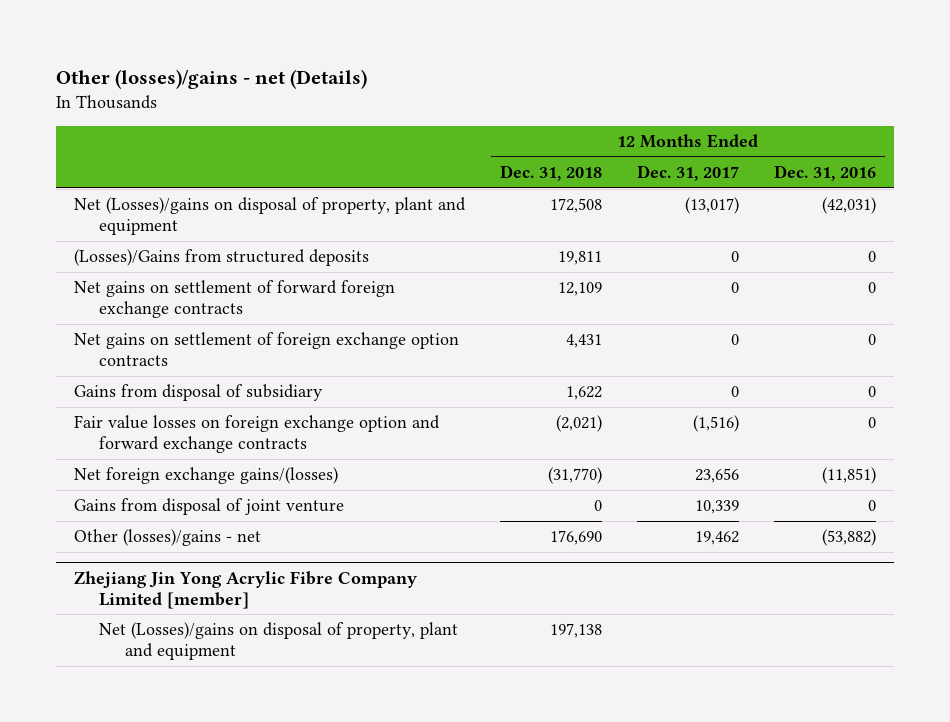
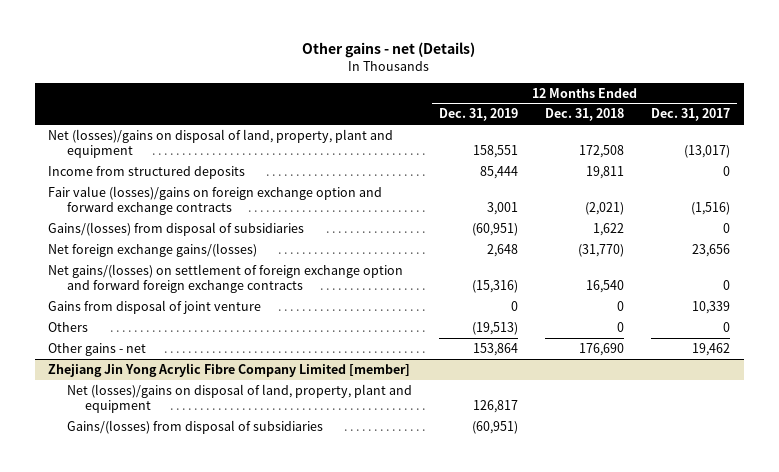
- Other (losses)/gains - net (Details)
+ Other gains - net (Details)
- | 12 Months Ended Dec. 31, 2018 | 12 Months Ended Dec. 31, 2017 | 12 Months Ended Dec. 31, 2016
+ | 12 Months Ended Dec. 31, 2019 | 12 Months Ended Dec. 31, 2018 | 12 Months Ended Dec. 31, 2017
- Net (Losses)/gains on disposal of property, plant and equipment | 172,508 | (13,017) | (42,031)
- (Losses)/Gains from structured deposits | 19,811 | 0 | 0
- Net gains on settlement of forward foreign exchange contracts | 12,109 | 0 | 0
- Net gains on settlement of foreign exchange option contracts | 4,431 | 0 | 0
- Gains from disposal of subsidiary | 1,622 | 0 | 0
- Fair value losses on foreign exchange option and forward exchange contracts | (2,021) | (1,516) | 0
+ Net (losses)/gains on disposal of land, property, plant and equipment | 158,551 | 172,508 | (13,017)
+ Income from structured deposits | 85,444 | 19,811 | 0
+ Fair value (losses)/gains on foreign exchange option and forward exchange contracts | 3,001 | (2,021) | (1,516)
+ Gains/(losses) from disposal of subsidiaries | (60,951) | 1,622 | 0
+ Net gains/(losses) on settlement of foreign exchange option and forward foreign exchange contracts | (15,316) | 16,540 | 0
- Other (losses)/gains - net | 176,690 | 19,462 | (53,882)
+ Others | (19,513) | 0 | 0
+ Other gains - net | 153,864 | 176,690 | 19,462
@ Zhejiang Jin Yong Acrylic Fibre Company Limited [member]
- Net (Losses)/gains on disposal of property, plant and equipment | 197,138 | |
+ Net (losses)/gains on disposal of land, property, plant and equipment | 126,817 | |
+ Gains/(losses) from disposal of subsidiaries | (60,951) | |

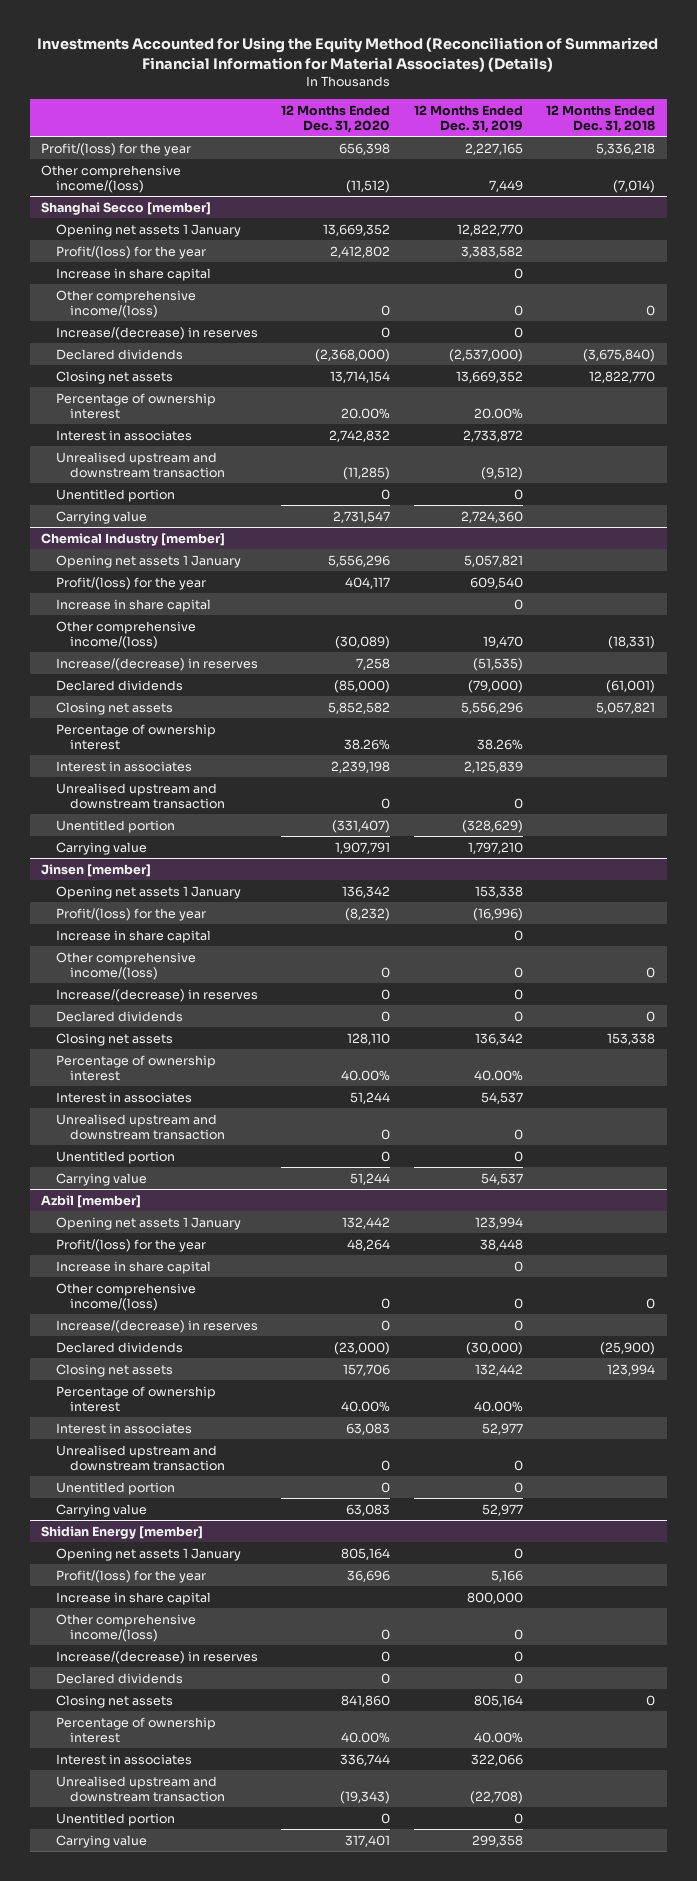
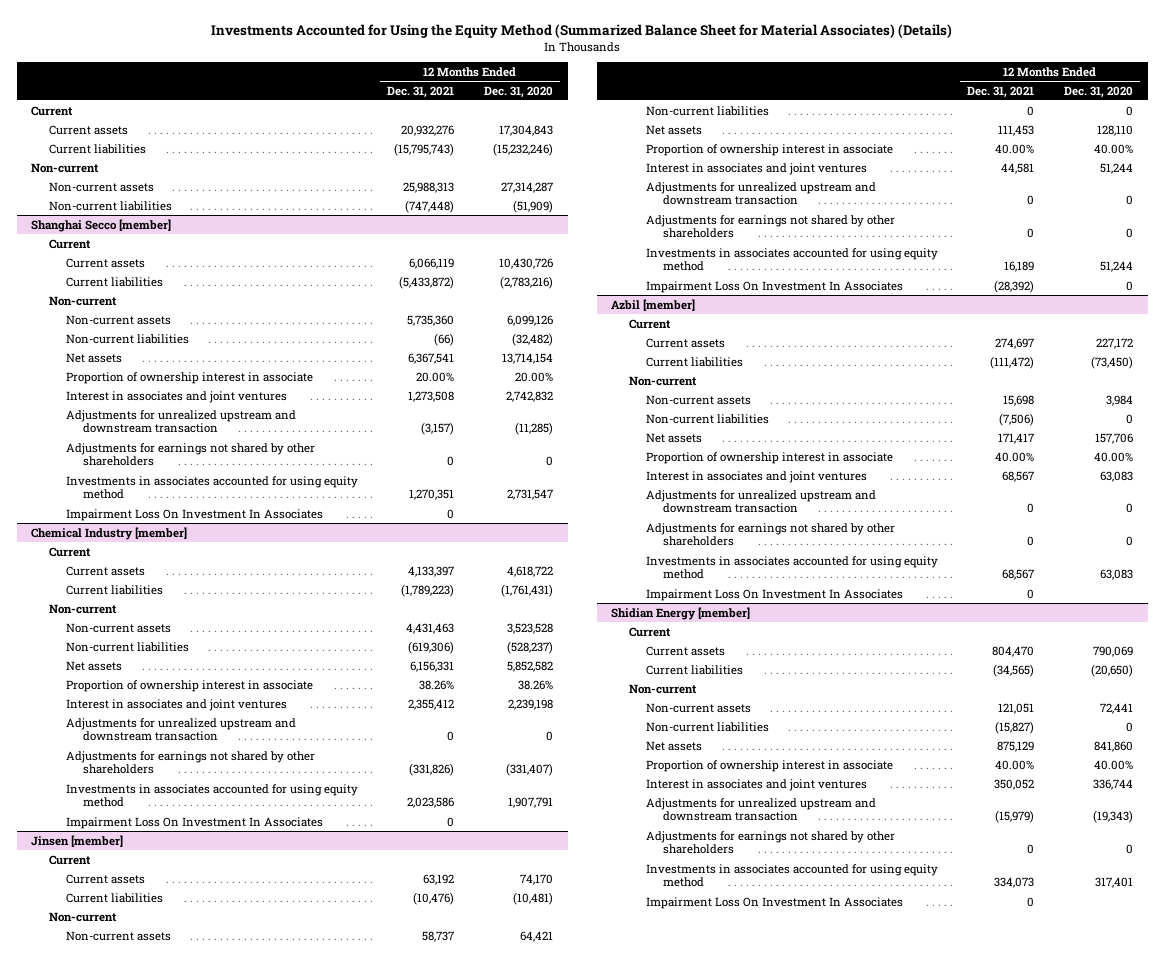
- Investments Accounted for Using the Equity Method (Reconciliation of Summarized Financial Information for Material Associates) (Details)
+ Investments Accounted for Using the Equity Method (Summarized Balance Sheet for Material Associates) (Details)
- | 12 Months Ended Dec. 31, 2020 | 12 Months Ended Dec. 31, 2019 | 12 Months Ended Dec. 31, 2018
+ | 12 Months Ended Dec. 31, 2021 | 12 Months Ended Dec. 31, 2020
- Profit/(loss) for the year | 656,398 | 2,227,165 | 5,336,218
- Other comprehensive income/(loss) | (11,512) | 7,449 | (7,014)
+ Current
+ Current assets | 20,932,276 | 17,304,843
+ Current liabilities | (15,795,743) | (15,232,246)
+ Non-current
+ Non-current assets | 25,988,313 | 27,314,287
+ Non-current liabilities | (747,448) | (51,909)
@ Shanghai Secco [member]
- Opening net assets 1 January | 13,669,352 | 12,822,770 |
- Profit/(loss) for the year | 2,412,802 | 3,383,582 |
- Increase in share capital | | 0 |
- Other comprehensive income/(loss) | 0 | 0 | 0
- Increase/(decrease) in reserves | 0 | 0 |
- Declared dividends | (2,368,000) | (2,537,000) | (3,675,840)
- Closing net assets | 13,714,154 | 13,669,352 | 12,822,770
- Percentage of ownership interest | 20.00% | 20.00% |
- Interest in associates | 2,742,832 | 2,733,872 |
- Unrealised upstream and downstream transaction | (11,285) | (9,512) |
- Unentitled portion | 0 | 0 |
- Carrying value | 2,731,547 | 2,724,360 |
+ Current
+ Current assets | 6,066,119 | 10,430,726
+ Current liabilities | (5,433,872) | (2,783,216)
+ Non-current
+ Non-current assets | 5,735,360 | 6,099,126
+ Non-current liabilities | (66) | (32,482)
+ Net assets | 6,367,541 | 13,714,154
+ Proportion of ownership interest in associate | 20.00% | 20.00%
+ Interest in associates and joint ventures | 1,273,508 | 2,742,832
+ Adjustments for unrealized upstream and downstream transaction | (3,157) | (11,285)
+ Adjustments for earnings not shared by other shareholders | 0 | 0
+ Investments in associates accounted for using equity method | 1,270,351 | 2,731,547
+ Impairment Loss On Investment In Associates | 0 |
@ Chemical Industry [member]
- Opening net assets 1 January | 5,556,296 | 5,057,821 |
- Profit/(loss) for the year | 404,117 | 609,540 |
- Increase in share capital | | 0 |
- Other comprehensive income/(loss) | (30,089) | 19,470 | (18,331)
- Increase/(decrease) in reserves | 7,258 | (51,535) |
- Declared dividends | (85,000) | (79,000) | (61,001)
- Closing net assets | 5,852,582 | 5,556,296 | 5,057,821
- Percentage of ownership interest | 38.26% | 38.26% |
- Interest in associates | 2,239,198 | 2,125,839 |
- Unrealised upstream and downstream transaction | 0 | 0 |
- Unentitled portion | (331,407) | (328,629) |
- Carrying value | 1,907,791 | 1,797,210 |
+ Current
+ Current assets | 4,133,397 | 4,618,722
+ Current liabilities | (1,789,223) | (1,761,431)
+ Non-current
+ Non-current assets | 4,431,463 | 3,523,528
+ Non-current liabilities | (619,306) | (528,237)
+ Net assets | 6,156,331 | 5,852,582
+ Proportion of ownership interest in associate | 38.26% | 38.26%
+ Interest in associates and joint ventures | 2,355,412 | 2,239,198
+ Adjustments for unrealized upstream and downstream transaction | 0 | 0
+ Adjustments for earnings not shared by other shareholders | (331,826) | (331,407)
+ Investments in associates accounted for using equity method | 2,023,586 | 1,907,791
+ Impairment Loss On Investment In Associates | 0 |
@ Jinsen [member]
- Opening net assets 1 January | 136,342 | 153,338 |
- Profit/(loss) for the year | (8,232) | (16,996) |
- Increase in share capital | | 0 |
- Other comprehensive income/(loss) | 0 | 0 | 0
- Increase/(decrease) in reserves | 0 | 0 |
- Declared dividends | 0 | 0 | 0
- Closing net assets | 128,110 | 136,342 | 153,338
- Percentage of ownership interest | 40.00% | 40.00% |
- Interest in associates | 51,244 | 54,537 |
- Unrealised upstream and downstream transaction | 0 | 0 |
- Unentitled portion | 0 | 0 |
- Carrying value | 51,244 | 54,537 |
+ Current
+ Current assets | 63,192 | 74,170
+ Current liabilities | (10,476) | (10,481)
+ Non-current
+ Non-current assets | 58,737 | 64,421
+ Non-current liabilities | 0 | 0
+ Net assets | 111,453 | 128,110
+ Proportion of ownership interest in associate | 40.00% | 40.00%
+ Interest in associates and joint ventures | 44,581 | 51,244
+ Adjustments for unrealized upstream and downstream transaction | 0 | 0
+ Adjustments for earnings not shared by other shareholders | 0 | 0
+ Investments in associates accounted for using equity method | 16,189 | 51,244
+ Impairment Loss On Investment In Associates | (28,392) | 0
@ Azbil [member]
- Opening net assets 1 January | 132,442 | 123,994 |
- Profit/(loss) for the year | 48,264 | 38,448 |
- Increase in share capital | | 0 |
- Other comprehensive income/(loss) | 0 | 0 | 0
- Increase/(decrease) in reserves | 0 | 0 |
- Declared dividends | (23,000) | (30,000) | (25,900)
- Closing net assets | 157,706 | 132,442 | 123,994
- Percentage of ownership interest | 40.00% | 40.00% |
- Interest in associates | 63,083 | 52,977 |
- Unrealised upstream and downstream transaction | 0 | 0 |
- Unentitled portion | 0 | 0 |
- Carrying value | 63,083 | 52,977 |
+ Current
+ Current assets | 274,697 | 227,172
+ Current liabilities | (111,472) | (73,450)
+ Non-current
+ Non-current assets | 15,698 | 3,984
+ Non-current liabilities | (7,506) | 0
+ Net assets | 171,417 | 157,706
+ Proportion of ownership interest in associate | 40.00% | 40.00%
+ Interest in associates and joint ventures | 68,567 | 63,083
+ Adjustments for unrealized upstream and downstream transaction | 0 | 0
+ Adjustments for earnings not shared by other shareholders | 0 | 0
+ Investments in associates accounted for using equity method | 68,567 | 63,083
+ Impairment Loss On Investment In Associates | 0 |
@ Shidian Energy [member]
- Opening net assets 1 January | 805,164 | 0 |
- Profit/(loss) for the year | 36,696 | 5,166 |
- Increase in share capital | | 800,000 |
- Other comprehensive income/(loss) | 0 | 0 |
- Increase/(decrease) in reserves | 0 | 0 |
- Declared dividends | 0 | 0 |
- Closing net assets | 841,860 | 805,164 | 0
- Percentage of ownership interest | 40.00% | 40.00% |
- Interest in associates | 336,744 | 322,066 |
- Unrealised upstream and downstream transaction | (19,343) | (22,708) |
- Unentitled portion | 0 | 0 |
- Carrying value | 317,401 | 299,358 |
+ Current
+ Current assets | 804,470 | 790,069
+ Current liabilities | (34,565) | (20,650)
+ Non-current
+ Non-current assets | 121,051 | 72,441
+ Non-current liabilities | (15,827) | 0
+ Net assets | 875,129 | 841,860
+ Proportion of ownership interest in associate | 40.00% | 40.00%
+ Interest in associates and joint ventures | 350,052 | 336,744
+ Adjustments for unrealized upstream and downstream transaction | (15,979) | (19,343)
+ Adjustments for earnings not shared by other shareholders | 0 | 0
+ Investments in associates accounted for using equity method | 334,073 | 317,401
+ Impairment Loss On Investment In Associates | 0 |

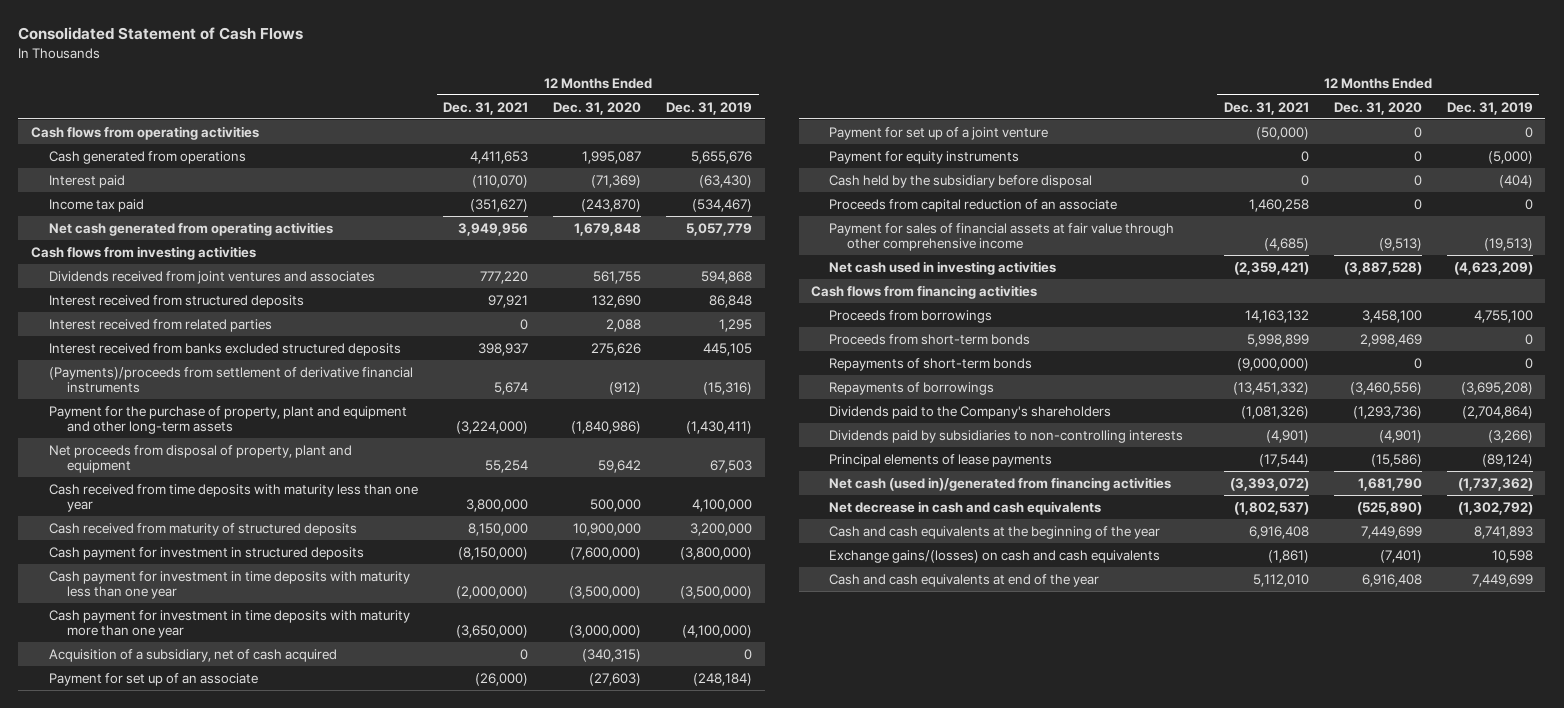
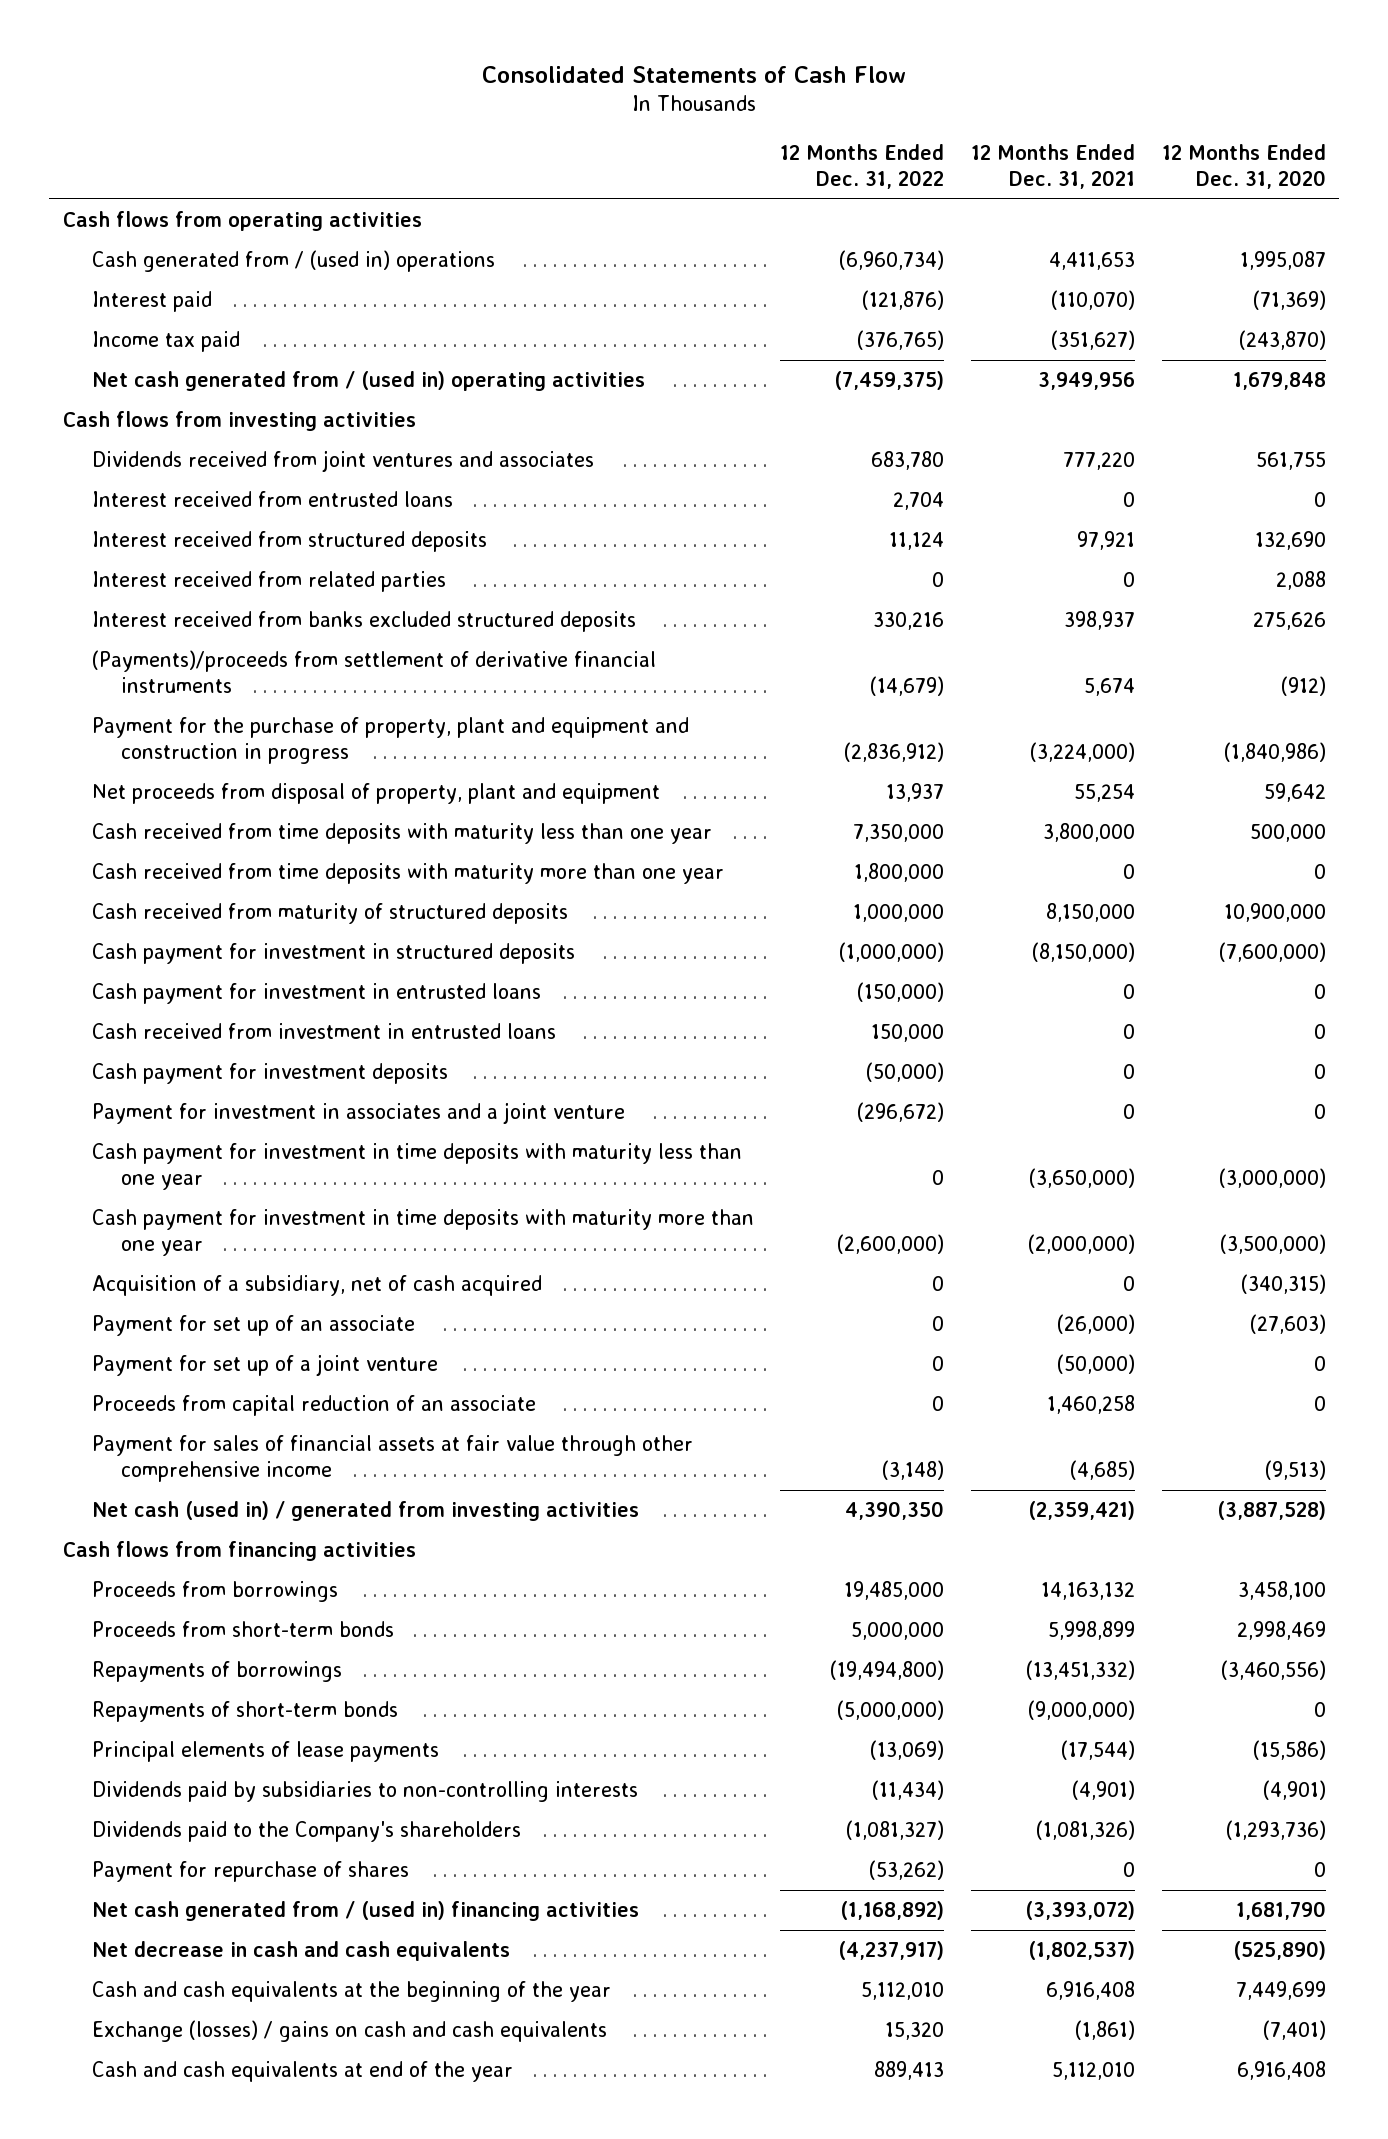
- Consolidated Statement of Cash Flows
+ Consolidated Statements of Cash Flow
- | 12 Months Ended Dec. 31, 2021 | 12 Months Ended Dec. 31, 2020 | 12 Months Ended Dec. 31, 2019
+ | 12 Months Ended Dec. 31, 2022 | 12 Months Ended Dec. 31, 2021 | 12 Months Ended Dec. 31, 2020
- Cash generated from operations | 4,411,653 | 1,995,087 | 5,655,676
+ Cash generated from / (used in) operations | (6,960,734) | 4,411,653 | 1,995,087
- Net cash generated from operating activities | 3,949,956 | 1,679,848 | 5,057,779
+ Net cash generated from / (used in) operating activities | (7,459,375) | 3,949,956 | 1,679,848
+ Interest received from entrusted loans | 2,704 | 0 | 0
- Payment for the purchase of property, plant and equipment and other long-term assets | (3,224,000) | (1,840,986) | (1,430,411)
+ Payment for the purchase of property, plant and equipment and construction in progress | (2,836,912) | (3,224,000) | (1,840,986)
+ Cash received from time deposits with maturity more than one year | 1,800,000 | 0 | 0
- Cash payment for investment in time deposits with maturity less than one year | (2,000,000) | (3,500,000) | (3,500,000)
- Cash payment for investment in time deposits with maturity more than one year | (3,650,000) | (3,000,000) | (4,100,000)
+ Cash payment for investment in entrusted loans | (150,000) | 0 | 0
+ Cash received from investment in entrusted loans | 150,000 | 0 | 0
+ Cash payment for investment deposits | (50,000) | 0 | 0
+ Payment for investment in associates and a joint venture | (296,672) | 0 | 0
+ Cash payment for investment in time deposits with maturity less than one year | 0 | (3,650,000) | (3,000,000)
+ Cash payment for investment in time deposits with maturity more than one year | (2,600,000) | (2,000,000) | (3,500,000)
- Payment for equity instruments | 0 | 0 | (5,000)
- Cash held by the subsidiary before disposal | 0 | 0 | (404)
- Net cash used in investing activities | (2,359,421) | (3,887,528) | (4,623,209)
+ Net cash (used in) / generated from investing activities | 4,390,350 | (2,359,421) | (3,887,528)
moved down: Repayments of short-term bonds | (5,000,000) | (9,000,000) | 0
- Net cash (used in)/generated from financing activities | (3,393,072) | 1,681,790 | (1,737,362)
moved down: Dividends paid by subsidiaries to non-controlling interests | (11,434) | (4,901) | (4,901)
moved down: Dividends paid to the Company's shareholders | (1,081,327) | (1,081,326) | (1,293,736)
+ Payment for repurchase of shares | (53,262) | 0 | 0
+ Net cash generated from / (used in) financing activities | (1,168,892) | (3,393,072) | 1,681,790
- Exchange gains/(losses) on cash and cash equivalents | (1,861) | (7,401) | 10,598
+ Exchange (losses) / gains on cash and cash equivalents | 15,320 | (1,861) | (7,401)

